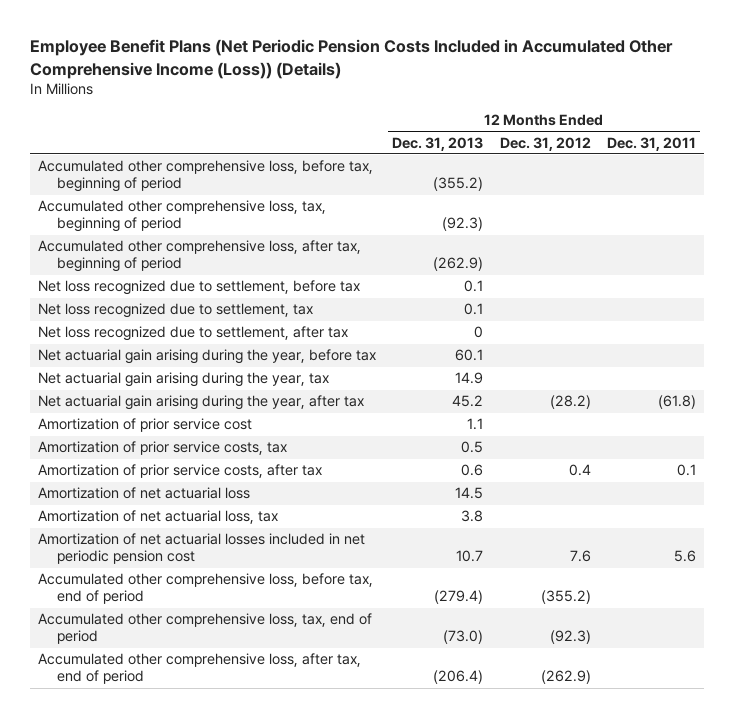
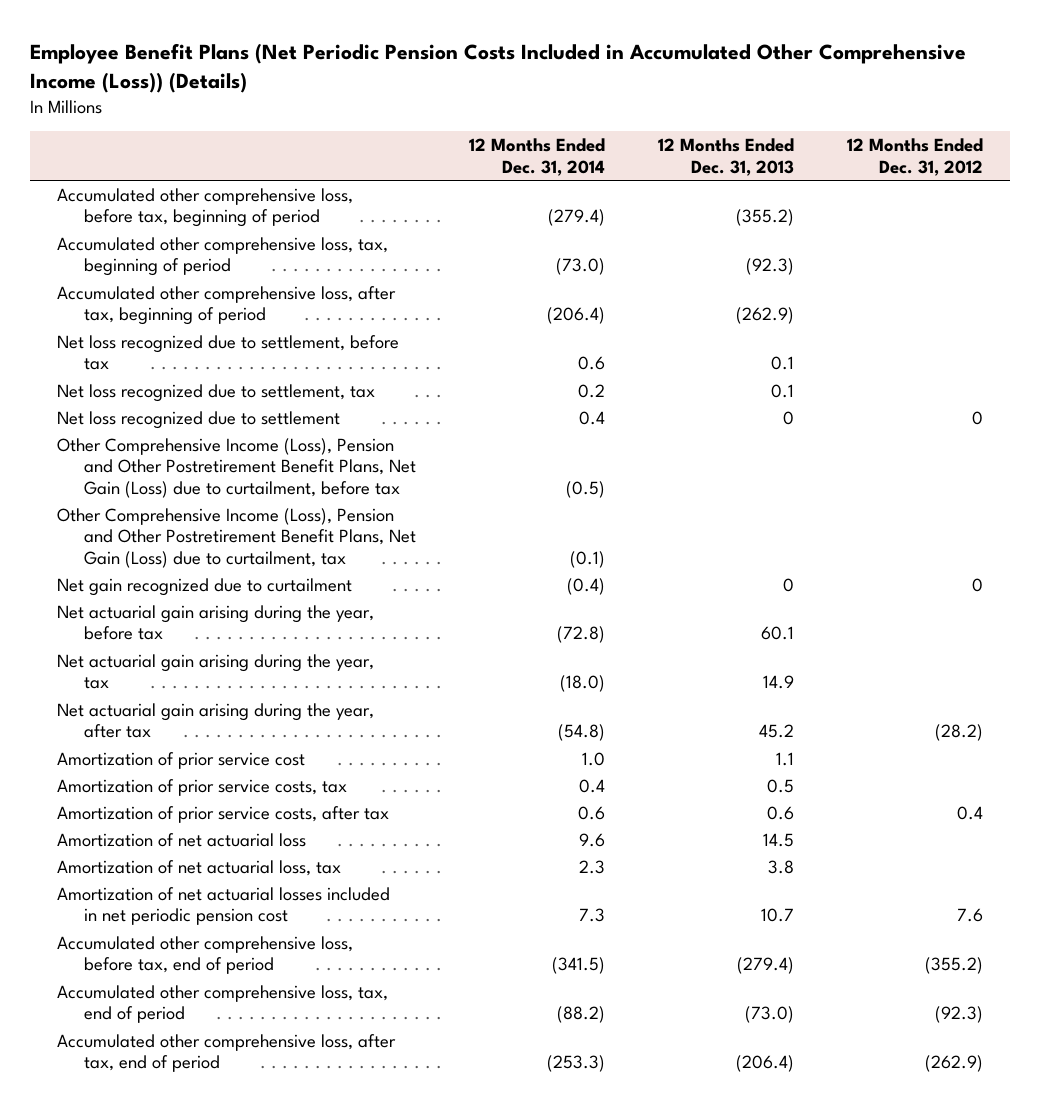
- | 12 Months Ended Dec. 31, 2013 | 12 Months Ended Dec. 31, 2012 | 12 Months Ended Dec. 31, 2011
+ | 12 Months Ended Dec. 31, 2014 | 12 Months Ended Dec. 31, 2013 | 12 Months Ended Dec. 31, 2012
- Net loss recognized due to settlement, after tax | 0 | |
+ Net loss recognized due to settlement | 0.4 | 0 | 0
+ Other Comprehensive Income (Loss), Pension and Other Postretirement Benefit Plans, Net Gain (Loss) due to curtailment, before tax | (0.5) | |
+ Other Comprehensive Income (Loss), Pension and Other Postretirement Benefit Plans, Net Gain (Loss) due to curtailment, tax | (0.1) | |
+ Net gain recognized due to curtailment | (0.4) | 0 | 0

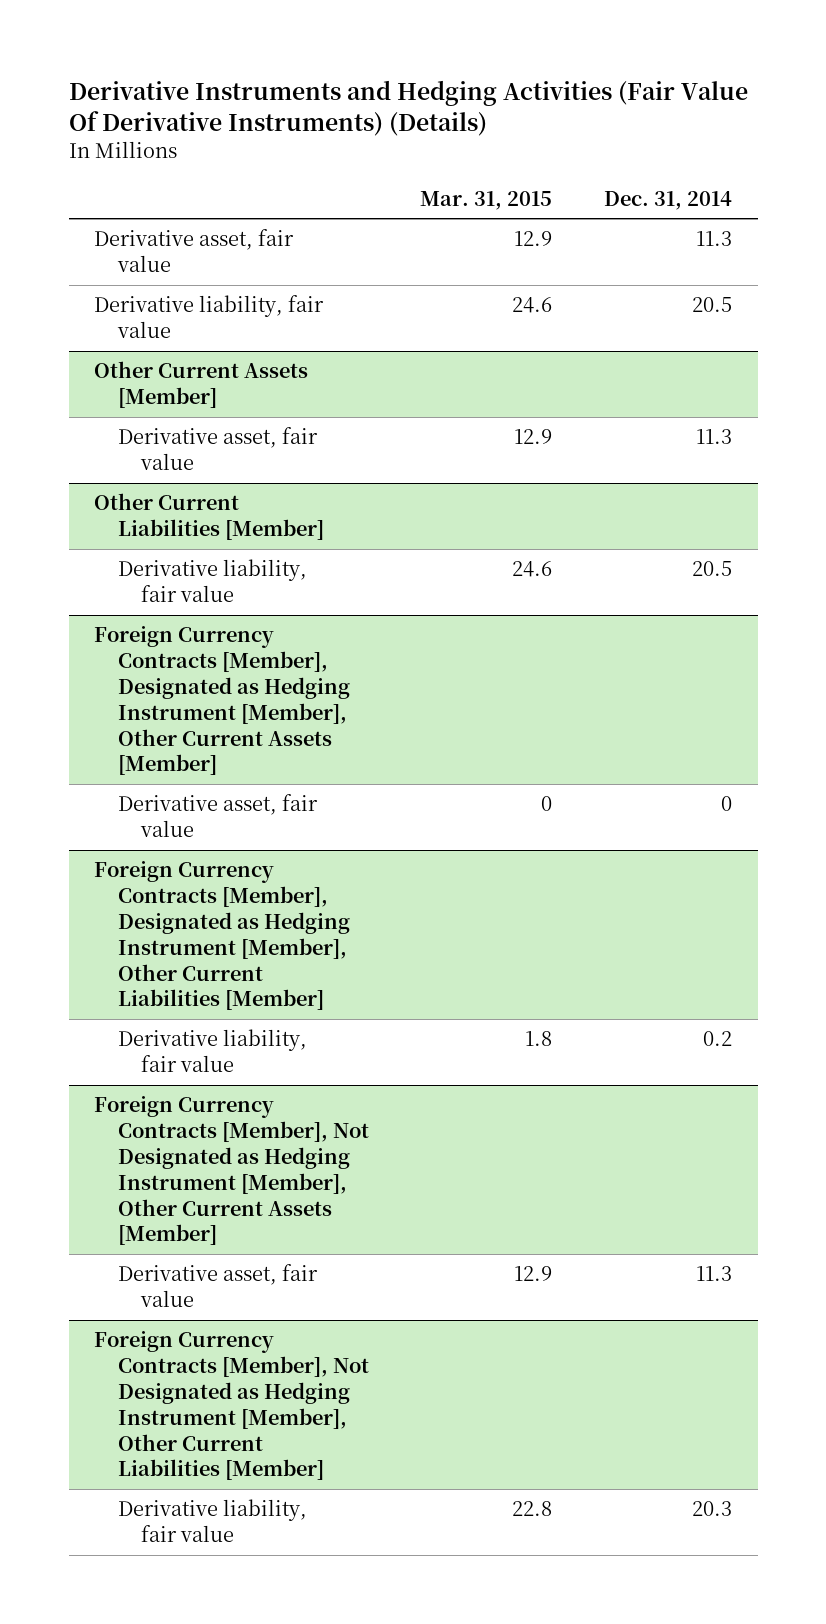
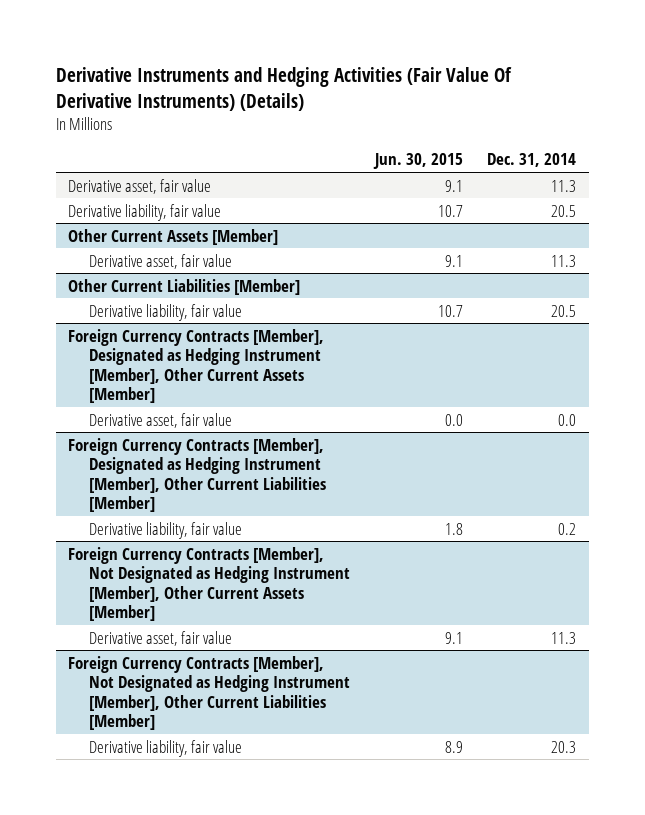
- | Mar. 31, 2015 | Dec. 31, 2014
+ | Jun. 30, 2015 | Dec. 31, 2014
@ Foreign Currency Contracts [Member], Designated as Hedging Instrument [Member], Other Current Assets [Member]
- Derivative asset, fair value | 0 | 0
+ Derivative asset, fair value | 0.0 | 0.0

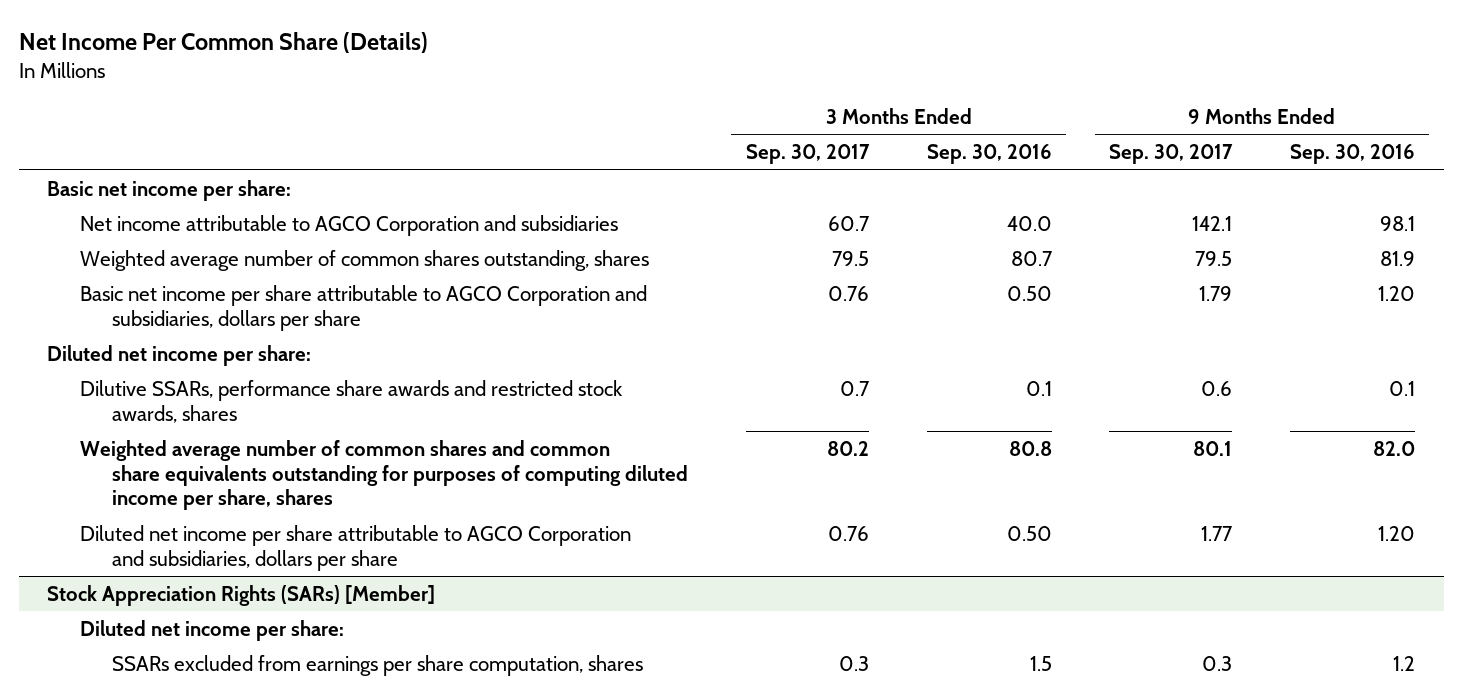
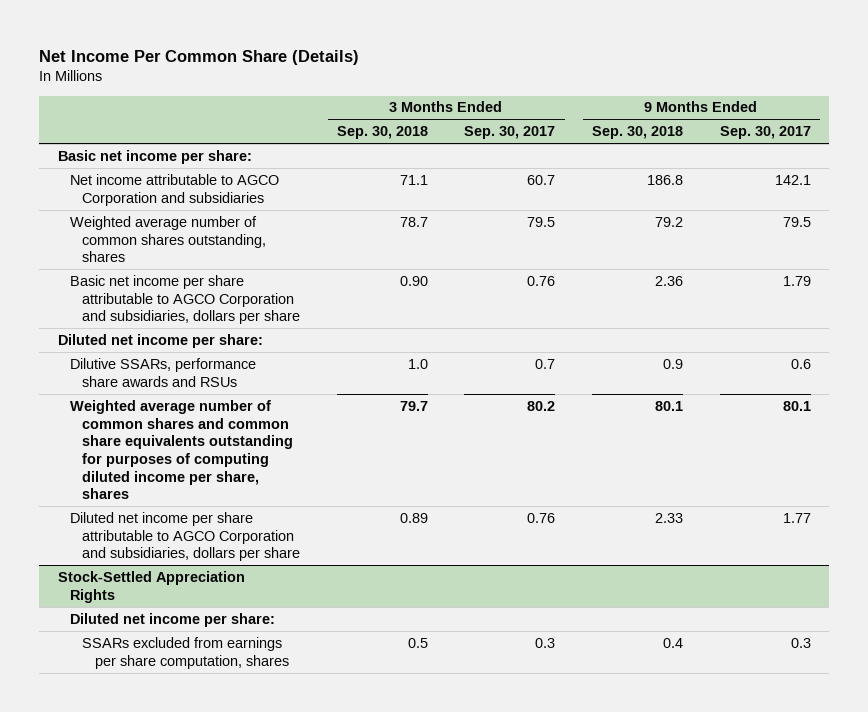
- | 3 Months Ended Sep. 30, 2017 | 3 Months Ended Sep. 30, 2016 | 9 Months Ended Sep. 30, 2017 | 9 Months Ended Sep. 30, 2016
+ | 3 Months Ended Sep. 30, 2018 | 3 Months Ended Sep. 30, 2017 | 9 Months Ended Sep. 30, 2018 | 9 Months Ended Sep. 30, 2017
- Dilutive SSARs, performance share awards and restricted stock awards, shares | 0.7 | 0.1 | 0.6 | 0.1
+ Dilutive SSARs, performance share awards and RSUs | 1.0 | 0.7 | 0.9 | 0.6
- Stock Appreciation Rights (SARs) [Member]
+ Stock-Settled Appreciation Rights

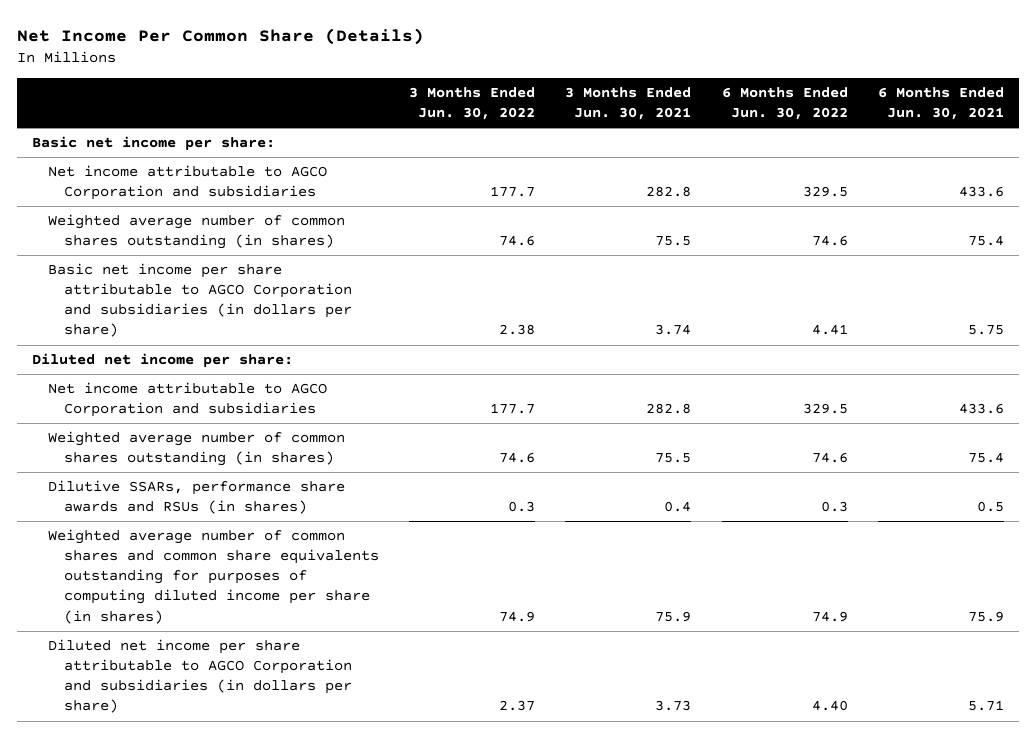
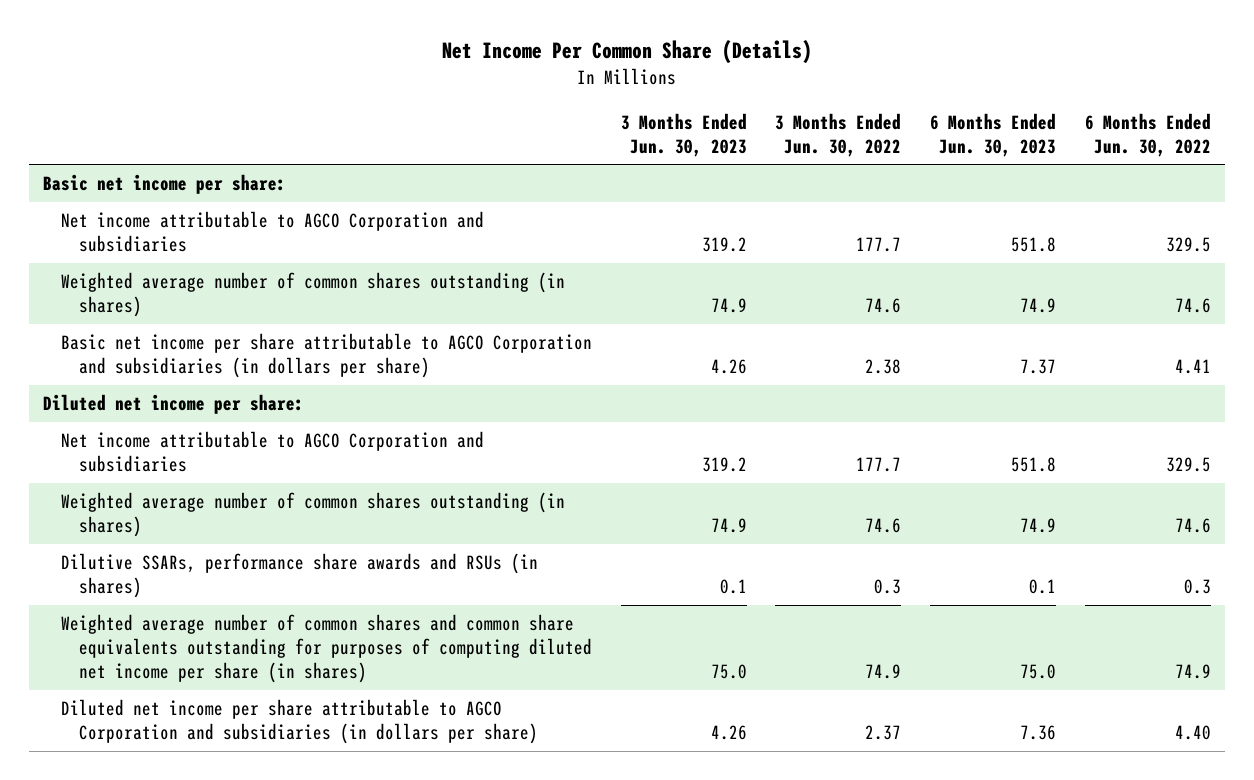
- | 3 Months Ended Jun. 30, 2022 | 3 Months Ended Jun. 30, 2021 | 6 Months Ended Jun. 30, 2022 | 6 Months Ended Jun. 30, 2021
+ | 3 Months Ended Jun. 30, 2023 | 3 Months Ended Jun. 30, 2022 | 6 Months Ended Jun. 30, 2023 | 6 Months Ended Jun. 30, 2022
- Weighted average number of common shares and common share equivalents outstanding for purposes of computing diluted income per share (in shares) | 74.9 | 75.9 | 74.9 | 75.9
+ Weighted average number of common shares and common share equivalents outstanding for purposes of computing diluted net income per share (in shares) | 75.0 | 74.9 | 75.0 | 74.9

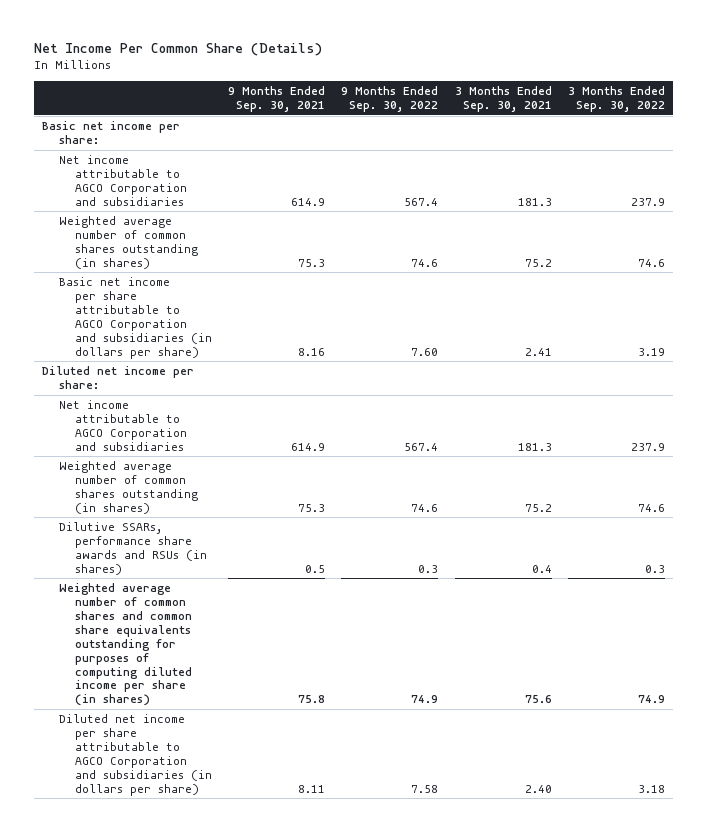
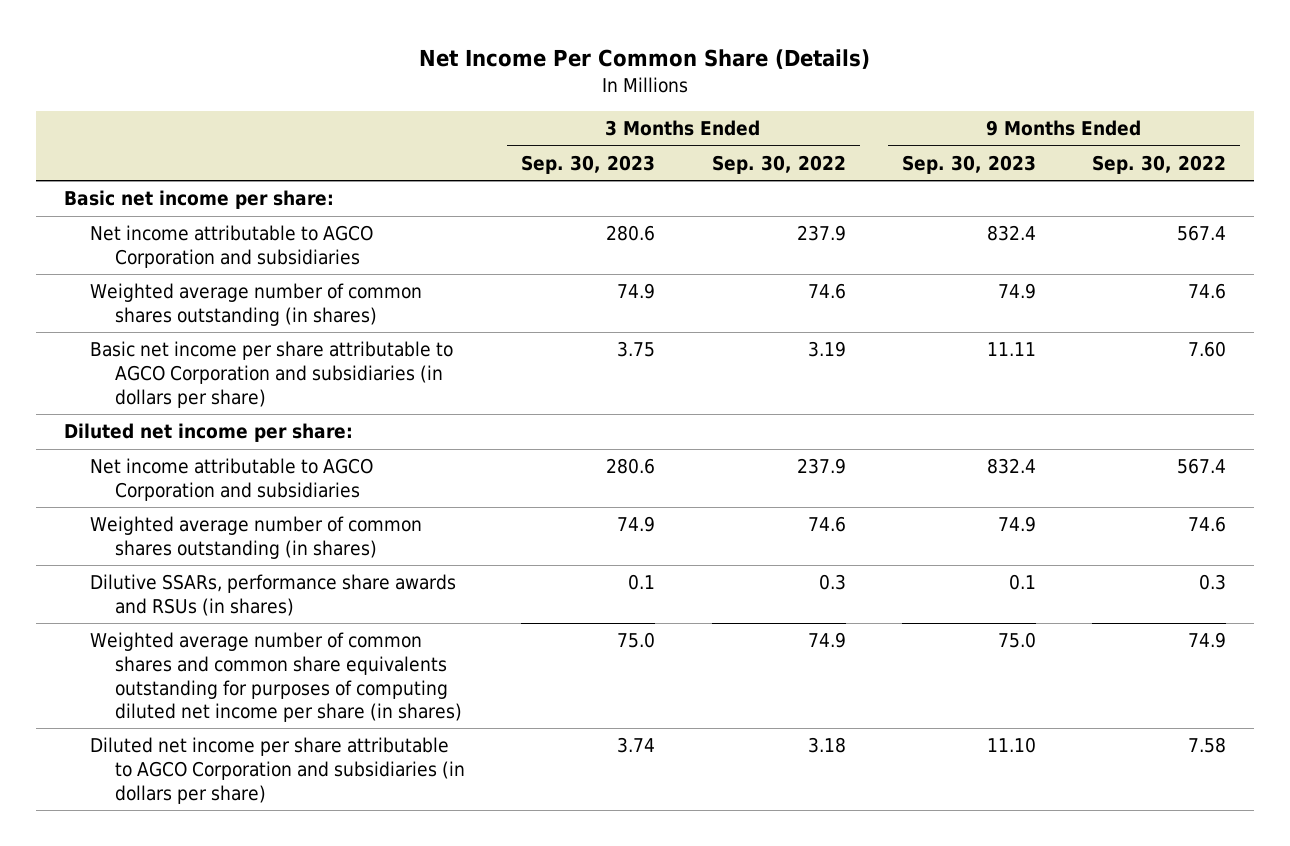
- | 9 Months Ended Sep. 30, 2021 | 9 Months Ended Sep. 30, 2022 | 3 Months Ended Sep. 30, 2021 | 3 Months Ended Sep. 30, 2022
+ | 3 Months Ended Sep. 30, 2023 | 3 Months Ended Sep. 30, 2022 | 9 Months Ended Sep. 30, 2023 | 9 Months Ended Sep. 30, 2022
- Weighted average number of common shares and common share equivalents outstanding for purposes of computing diluted income per share (in shares) | 75.8 | 74.9 | 75.6 | 74.9
+ Weighted average number of common shares and common share equivalents outstanding for purposes of computing diluted net income per share (in shares) | 75.0 | 74.9 | 75.0 | 74.9

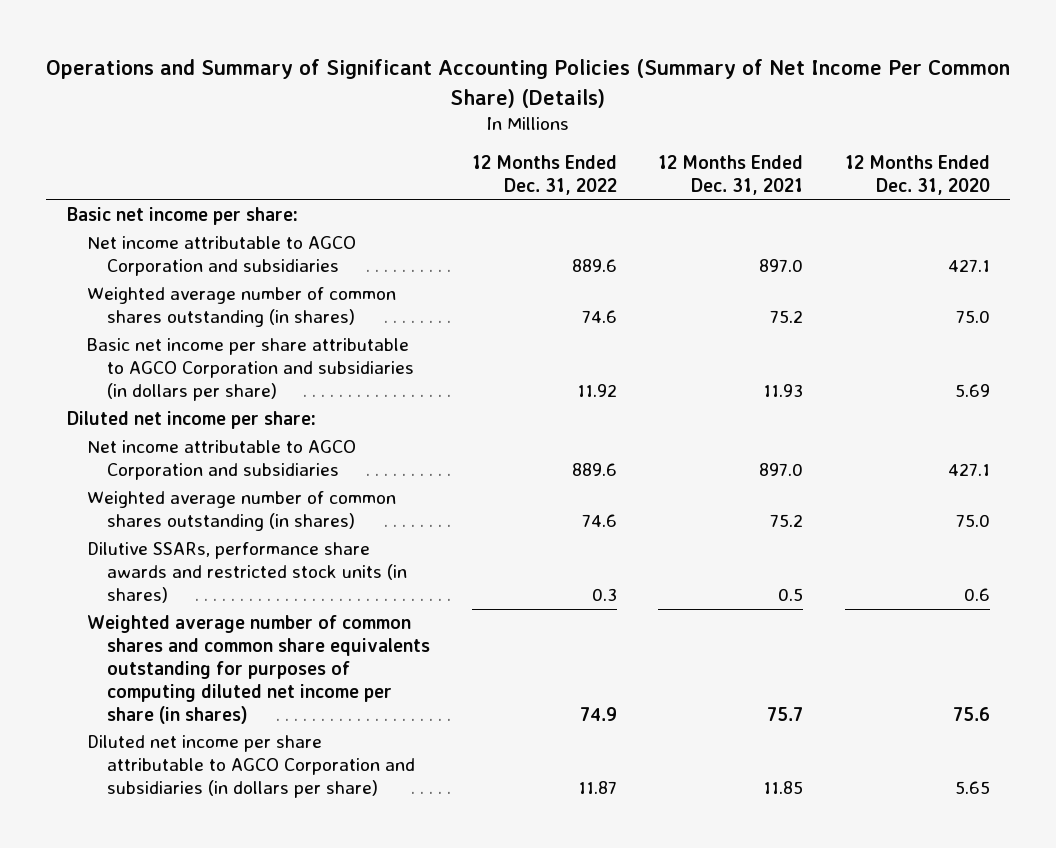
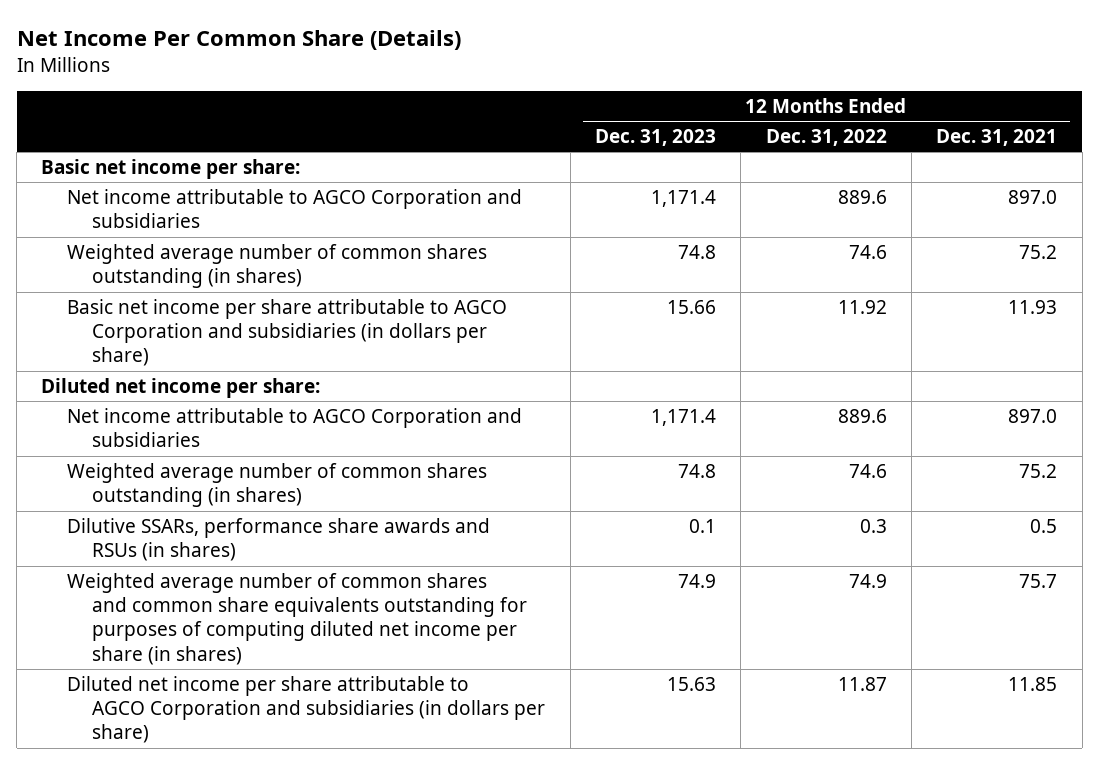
- Operations and Summary of Significant Accounting Policies (Summary of Net Income Per Common Share) (Details)
+ Net Income Per Common Share (Details)
- | 12 Months Ended Dec. 31, 2022 | 12 Months Ended Dec. 31, 2021 | 12 Months Ended Dec. 31, 2020
+ | 12 Months Ended Dec. 31, 2023 | 12 Months Ended Dec. 31, 2022 | 12 Months Ended Dec. 31, 2021
- Dilutive SSARs, performance share awards and restricted stock units (in shares) | 0.3 | 0.5 | 0.6
+ Dilutive SSARs, performance share awards and RSUs (in shares) | 0.1 | 0.3 | 0.5

